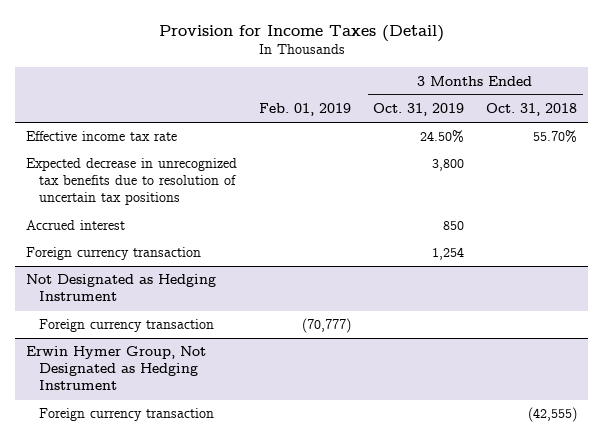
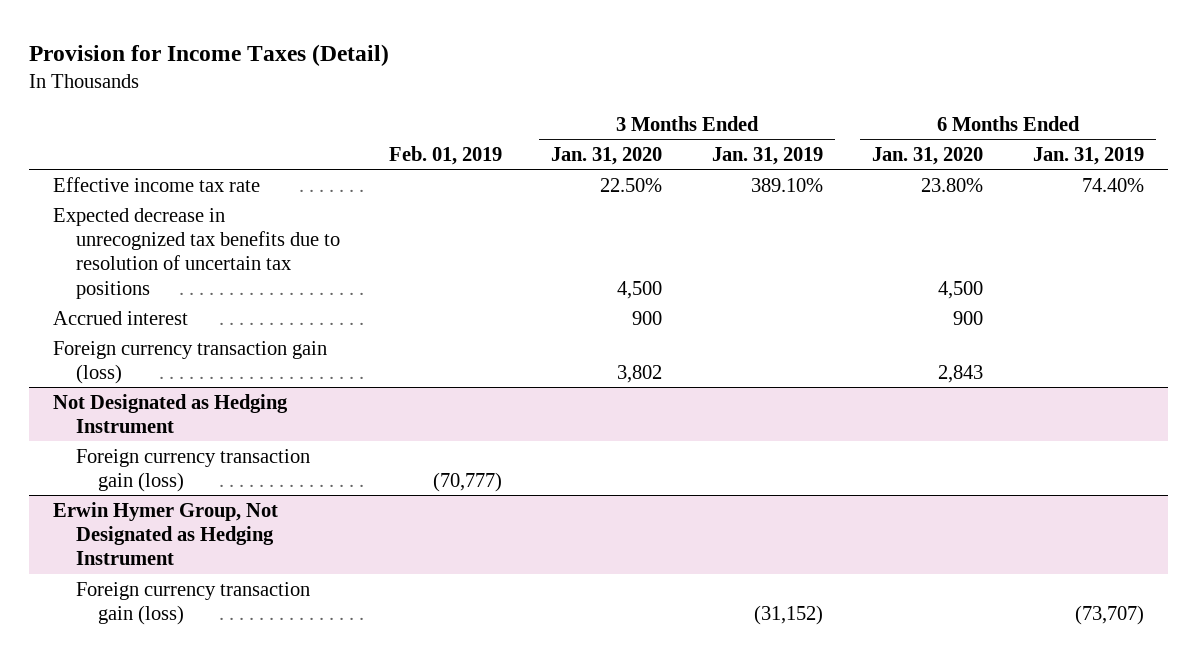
- | Feb. 01, 2019 | 3 Months Ended Oct. 31, 2019 | 3 Months Ended Oct. 31, 2018
+ | Feb. 01, 2019 | 3 Months Ended Jan. 31, 2020 | 3 Months Ended Jan. 31, 2019 | 6 Months Ended Jan. 31, 2020 | 6 Months Ended Jan. 31, 2019
- Foreign currency transaction | | 1,254 |
+ Foreign currency transaction gain (loss) | | 3,802 | | 2,843 |
@ Not Designated as Hedging Instrument
- Foreign currency transaction | (70,777) | |
+ Foreign currency transaction gain (loss) | (70,777) | | | |
@ Erwin Hymer Group, Not Designated as Hedging Instrument
- Foreign currency transaction | | | (42,555)
+ Foreign currency transaction gain (loss) | | | (31,152) | | (73,707)

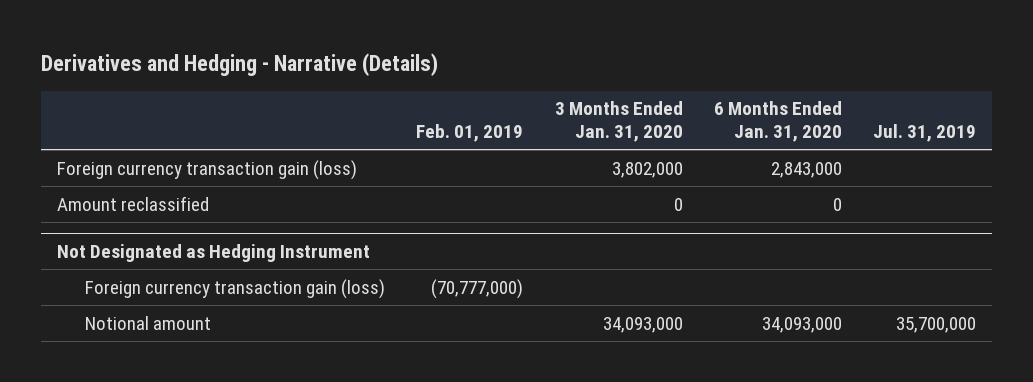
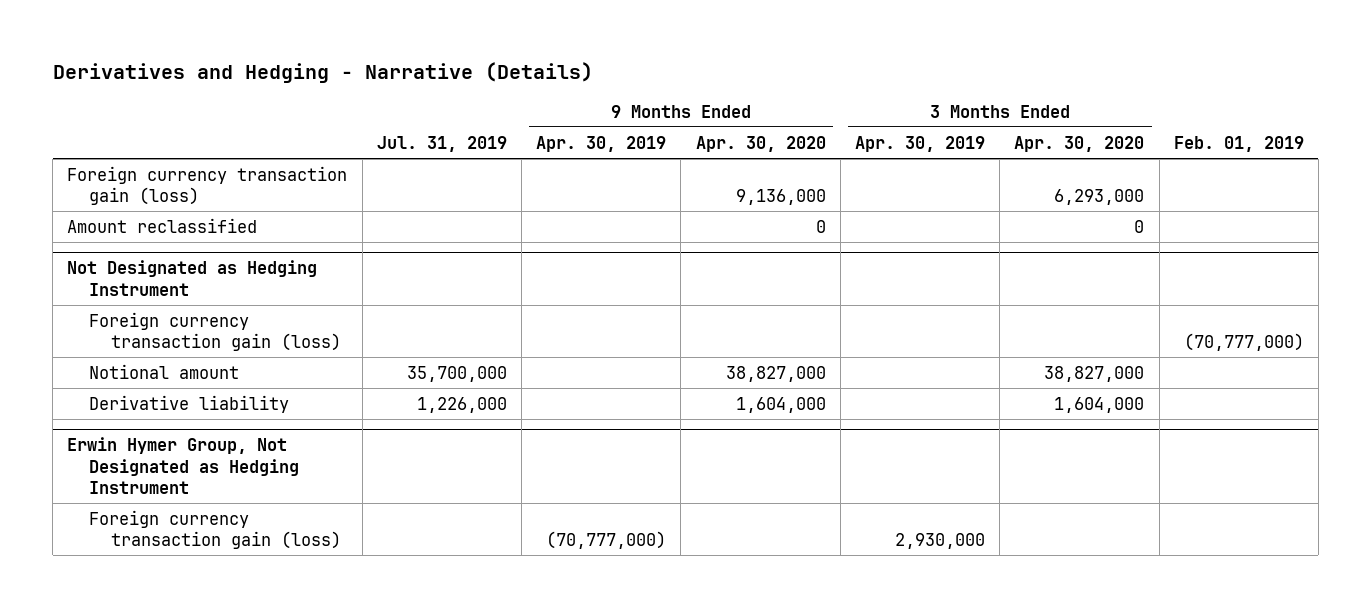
- | Feb. 01, 2019 | 3 Months Ended Jan. 31, 2020 | 6 Months Ended Jan. 31, 2020 | Jul. 31, 2019
+ | Jul. 31, 2019 | 9 Months Ended Apr. 30, 2019 | 9 Months Ended Apr. 30, 2020 | 3 Months Ended Apr. 30, 2019 | 3 Months Ended Apr. 30, 2020 | Feb. 01, 2019
@ Not Designated as Hedging Instrument
+ Derivative liability | 1,226,000 | | 1,604,000 | | 1,604,000 |
+ Erwin Hymer Group, Not Designated as Hedging Instrument
+ Foreign currency transaction gain (loss) | | (70,777,000) | | 2,930,000 | |

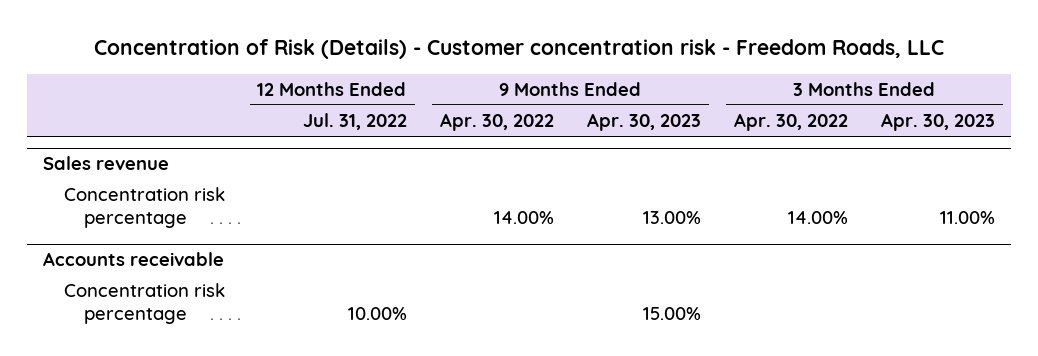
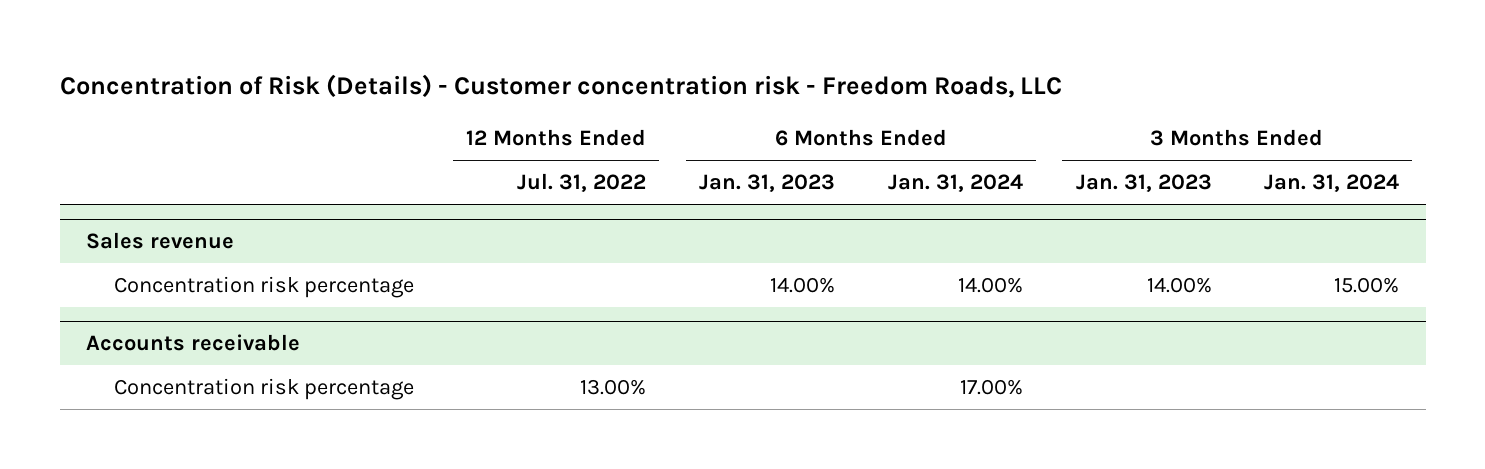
- | 12 Months Ended Jul. 31, 2022 | 9 Months Ended Apr. 30, 2022 | 9 Months Ended Apr. 30, 2023 | 3 Months Ended Apr. 30, 2022 | 3 Months Ended Apr. 30, 2023
+ | 12 Months Ended Jul. 31, 2022 | 6 Months Ended Jan. 31, 2023 | 6 Months Ended Jan. 31, 2024 | 3 Months Ended Jan. 31, 2023 | 3 Months Ended Jan. 31, 2024
@ Accounts receivable
- Concentration risk percentage | 10.00% | | 15.00% | |
+ Concentration risk percentage | 13.00% | | 17.00% | |

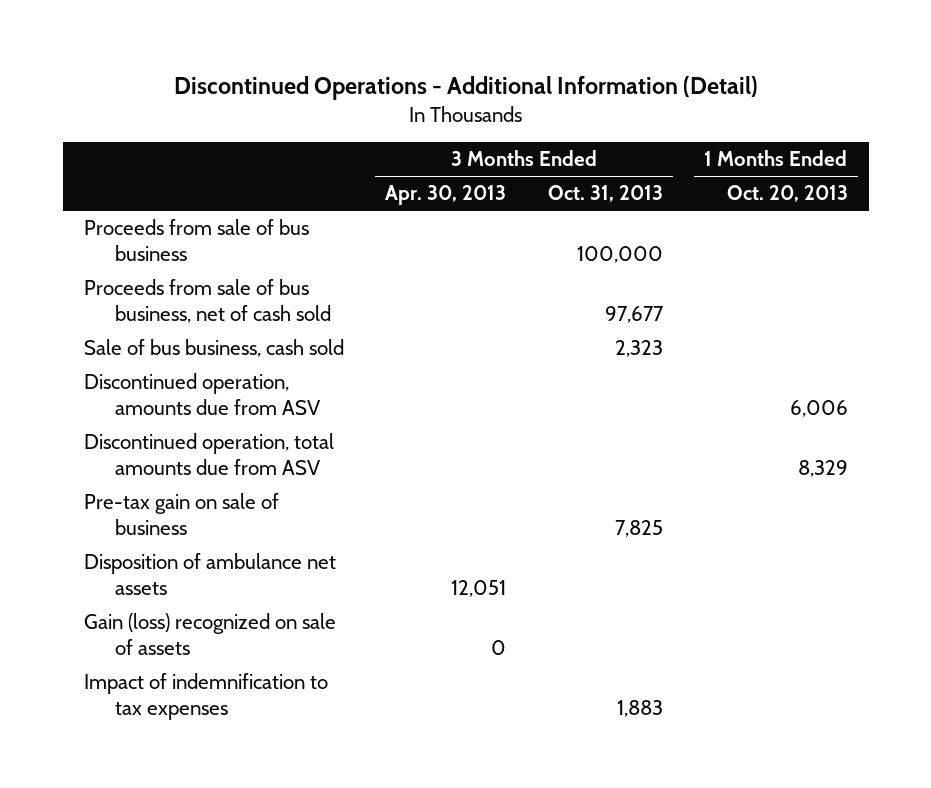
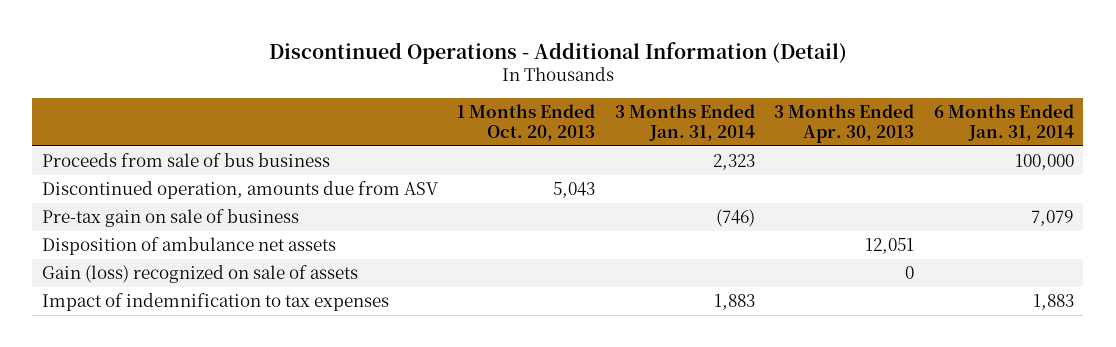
- | 3 Months Ended Apr. 30, 2013 | 3 Months Ended Oct. 31, 2013 | 1 Months Ended Oct. 20, 2013
+ | 1 Months Ended Oct. 20, 2013 | 3 Months Ended Jan. 31, 2014 | 3 Months Ended Apr. 30, 2013 | 6 Months Ended Jan. 31, 2014
- Proceeds from sale of bus business, net of cash sold | | 97,677 |
- Sale of bus business, cash sold | | 2,323 |
- Discontinued operation, amounts due from ASV | | | 6,006
- Discontinued operation, total amounts due from ASV | | | 8,329
+ Discontinued operation, amounts due from ASV | 5,043 | | |

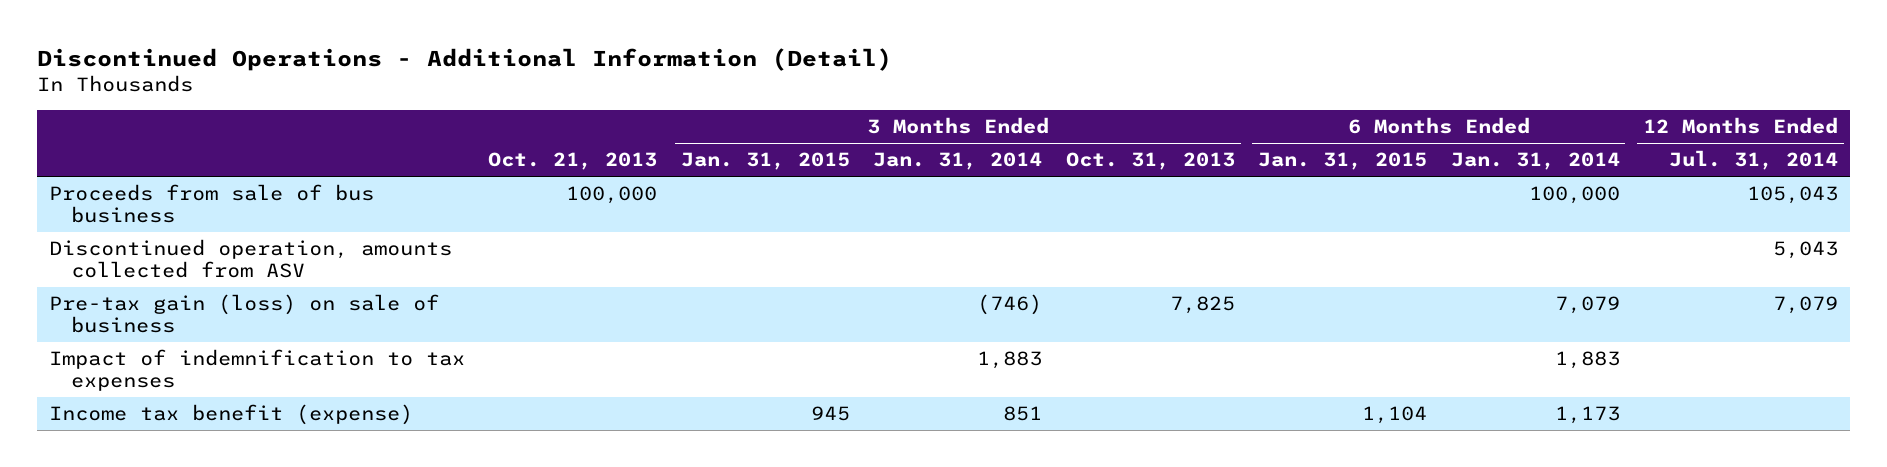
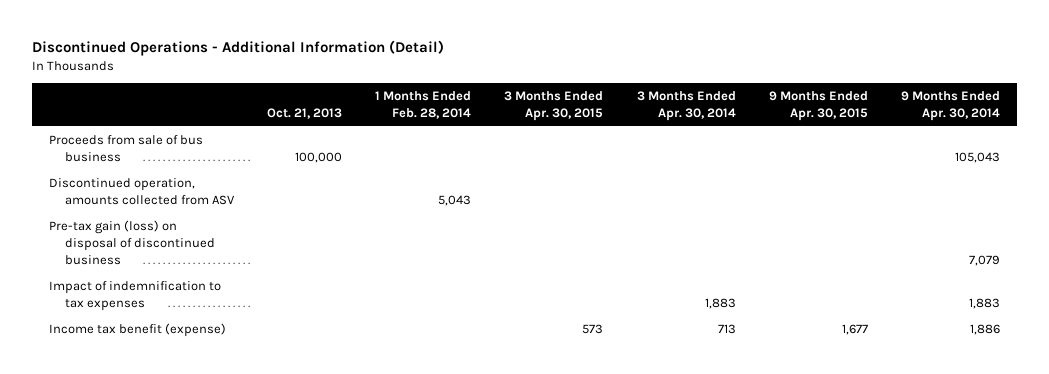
- | Oct. 21, 2013 | 3 Months Ended Jan. 31, 2015 | 3 Months Ended Jan. 31, 2014 | 3 Months Ended Oct. 31, 2013 | 6 Months Ended Jan. 31, 2015 | 6 Months Ended Jan. 31, 2014 | 12 Months Ended Jul. 31, 2014
+ | Oct. 21, 2013 | 1 Months Ended Feb. 28, 2014 | 3 Months Ended Apr. 30, 2015 | 3 Months Ended Apr. 30, 2014 | 9 Months Ended Apr. 30, 2015 | 9 Months Ended Apr. 30, 2014
- Pre-tax gain (loss) on sale of business | | | (746) | 7,825 | | 7,079 | 7,079
+ Pre-tax gain (loss) on disposal of discontinued business | | | | | | 7,079

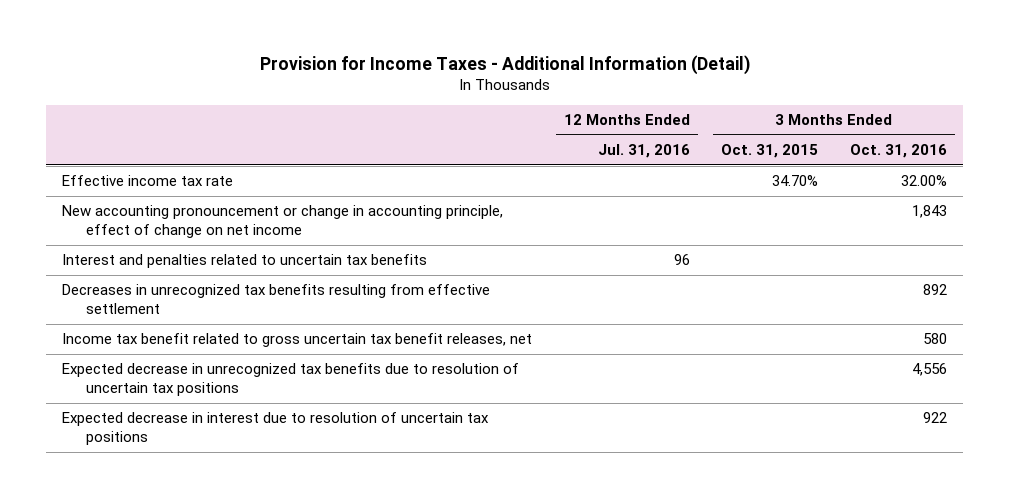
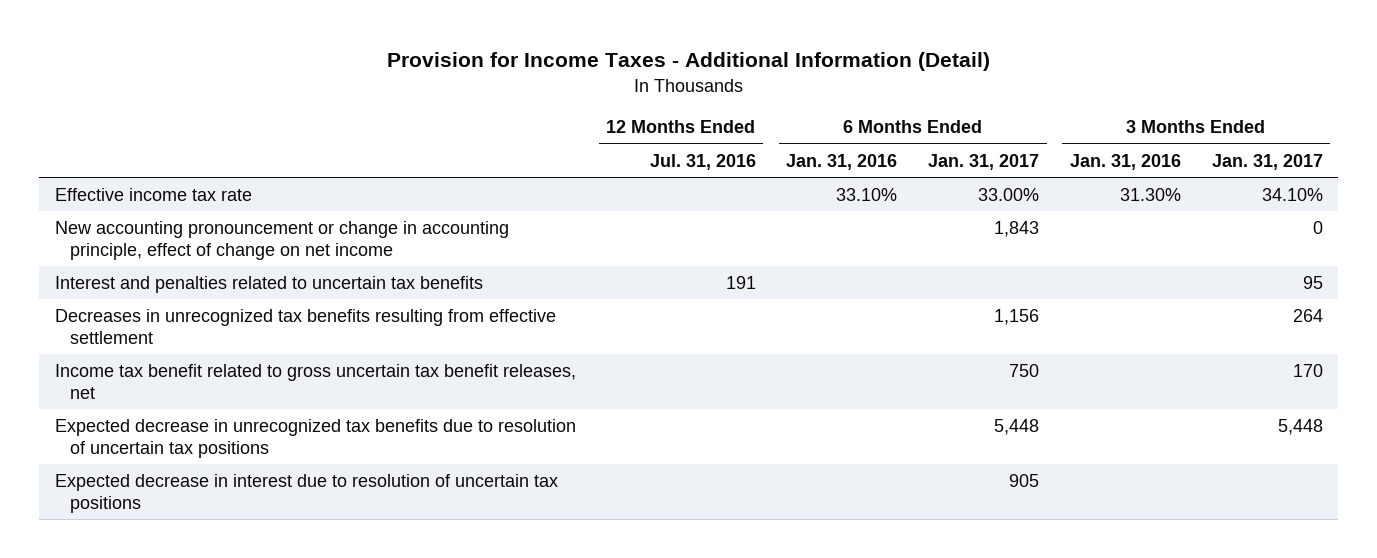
- | 12 Months Ended Jul. 31, 2016 | 3 Months Ended Oct. 31, 2015 | 3 Months Ended Oct. 31, 2016
+ | 12 Months Ended Jul. 31, 2016 | 6 Months Ended Jan. 31, 2016 | 6 Months Ended Jan. 31, 2017 | 3 Months Ended Jan. 31, 2016 | 3 Months Ended Jan. 31, 2017
- Interest and penalties related to uncertain tax benefits | 96 | |
+ Interest and penalties related to uncertain tax benefits | 191 | | | | 95

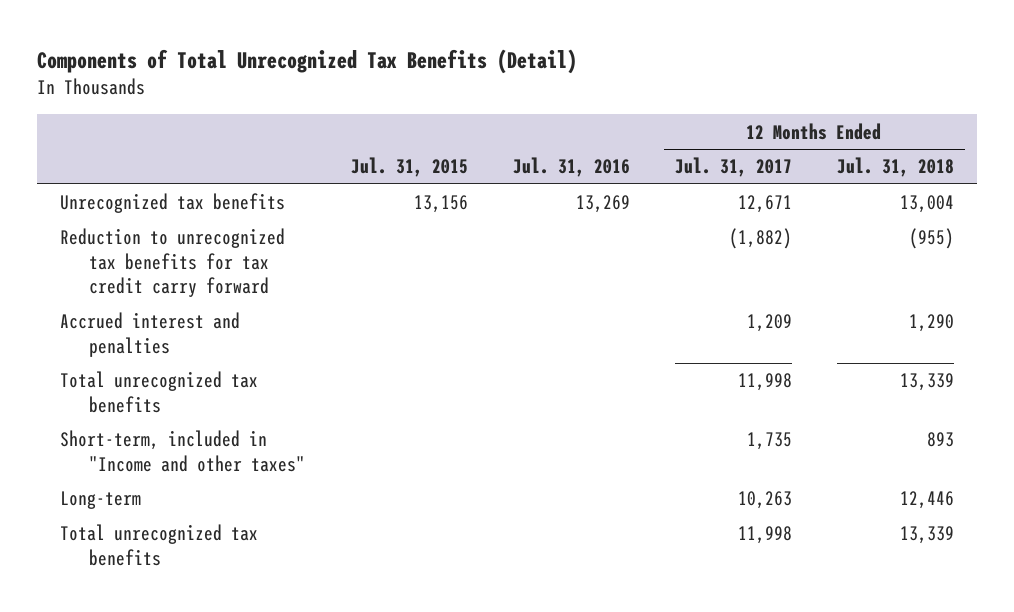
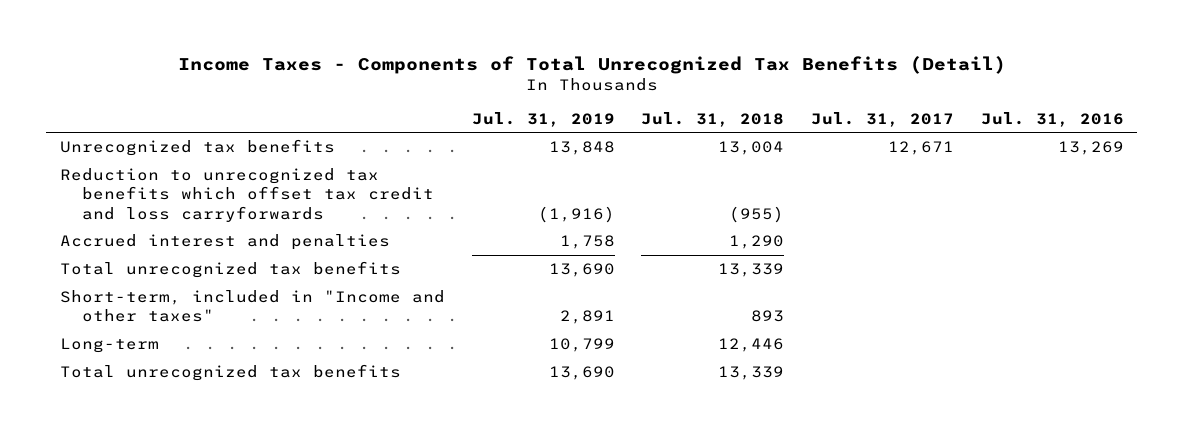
- Components of Total Unrecognized Tax Benefits (Detail)
+ Income Taxes - Components of Total Unrecognized Tax Benefits (Detail)
- | Jul. 31, 2015 | Jul. 31, 2016 | 12 Months Ended Jul. 31, 2017 | 12 Months Ended Jul. 31, 2018
+ | Jul. 31, 2019 | Jul. 31, 2018 | Jul. 31, 2017 | Jul. 31, 2016
- Reduction to unrecognized tax benefits for tax credit carry forward | | | (1,882) | (955)
+ Reduction to unrecognized tax benefits which offset tax credit and loss carryforwards | (1,916) | (955) | |

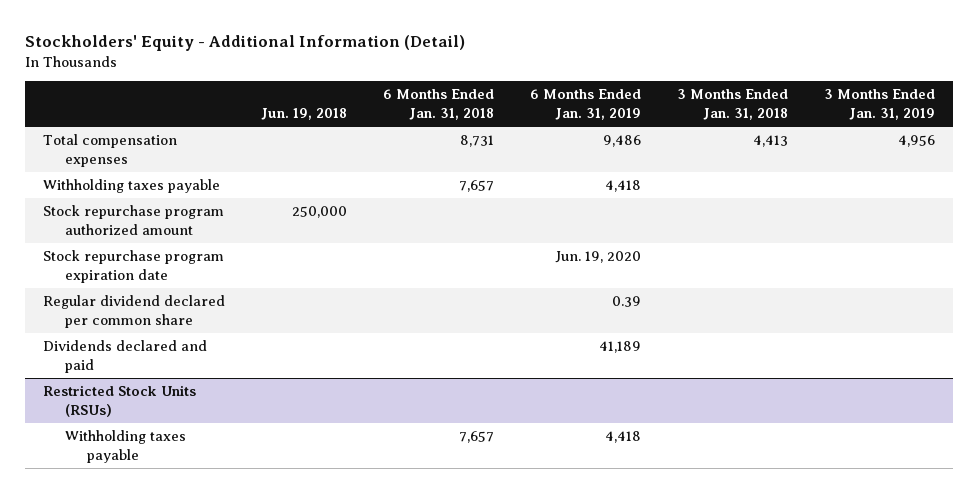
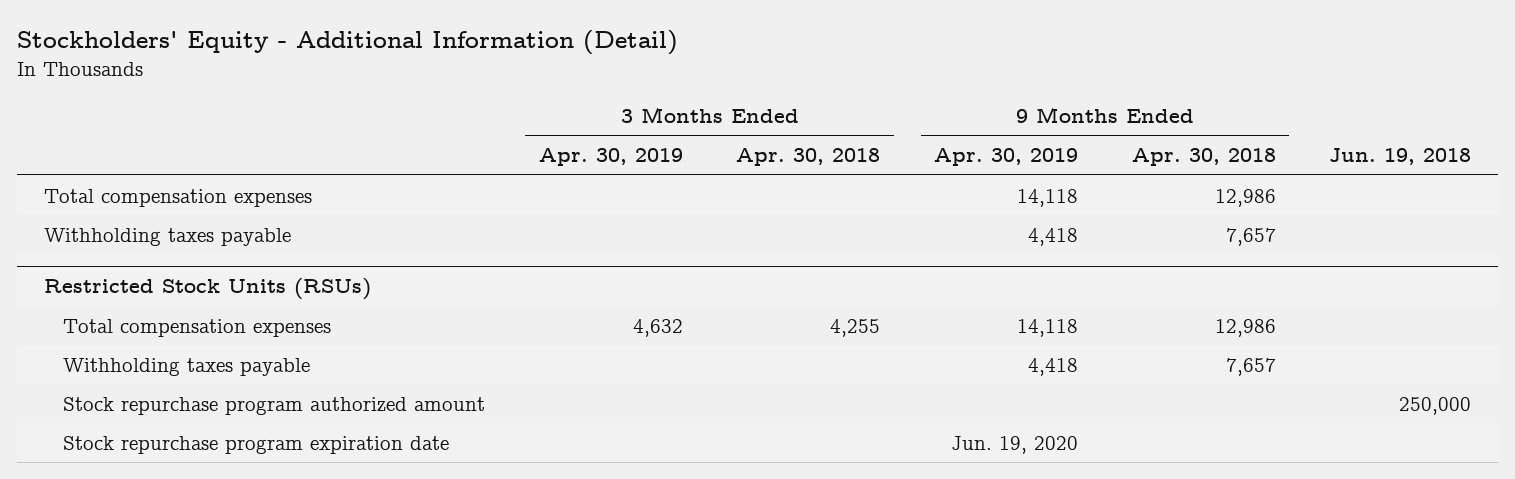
- | Jun. 19, 2018 | 6 Months Ended Jan. 31, 2018 | 6 Months Ended Jan. 31, 2019 | 3 Months Ended Jan. 31, 2018 | 3 Months Ended Jan. 31, 2019
+ | 3 Months Ended Apr. 30, 2019 | 3 Months Ended Apr. 30, 2018 | 9 Months Ended Apr. 30, 2019 | 9 Months Ended Apr. 30, 2018 | Jun. 19, 2018
- Stock repurchase program authorized amount | 250,000 | | | |
- Stock repurchase program expiration date | | | Jun. 19, 2020 | |
- Regular dividend declared per common share | | | 0.39 | |
- Dividends declared and paid | | | 41,189 | |
@ Restricted Stock Units (RSUs)
+ Total compensation expenses | 4,632 | 4,255 | 14,118 | 12,986 |
+ Stock repurchase program authorized amount | | | | | 250,000
+ Stock repurchase program expiration date | | | Jun. 19, 2020 | |

